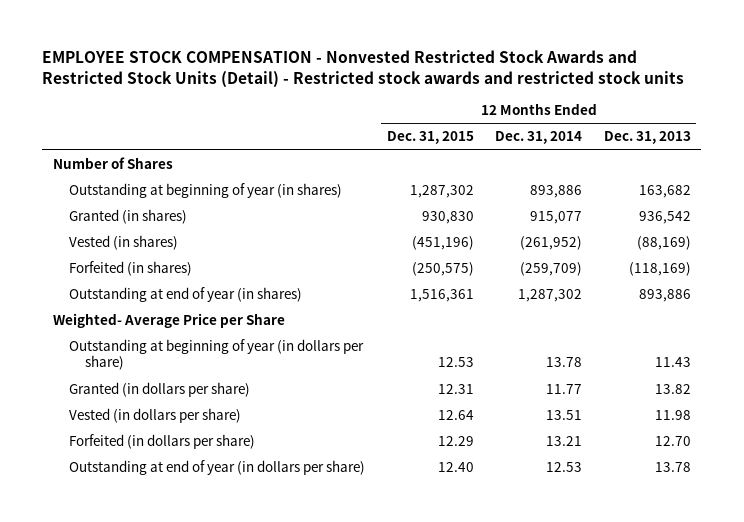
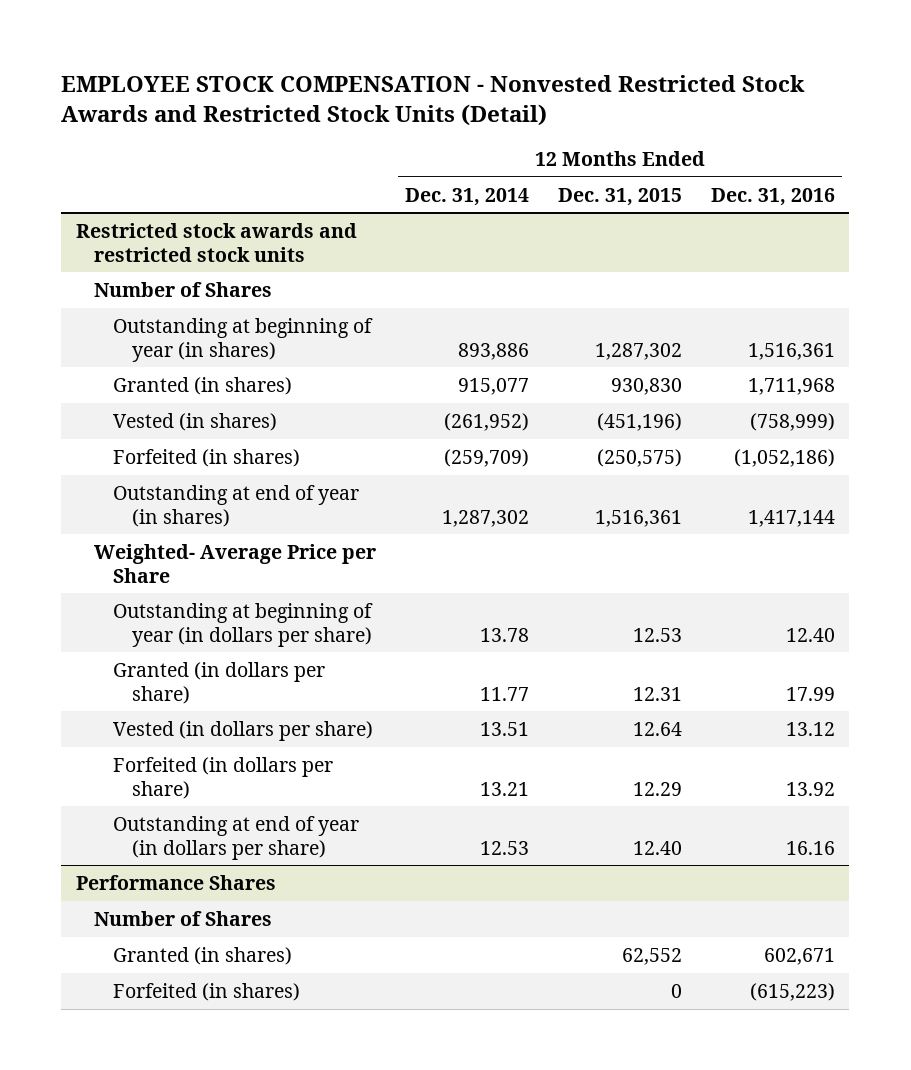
- EMPLOYEE STOCK COMPENSATION - Nonvested Restricted Stock Awards and Restricted Stock Units (Detail) - Restricted stock awards and restricted stock units
+ EMPLOYEE STOCK COMPENSATION - Nonvested Restricted Stock Awards and Restricted Stock Units (Detail)
- | 12 Months Ended Dec. 31, 2015 | 12 Months Ended Dec. 31, 2014 | 12 Months Ended Dec. 31, 2013
+ | 12 Months Ended Dec. 31, 2014 | 12 Months Ended Dec. 31, 2015 | 12 Months Ended Dec. 31, 2016
+ Restricted stock awards and restricted stock units
+ Performance Shares
+ Number of Shares
+ Granted (in shares) | | 62,552 | 602,671
+ Forfeited (in shares) | | 0 | (615,223)

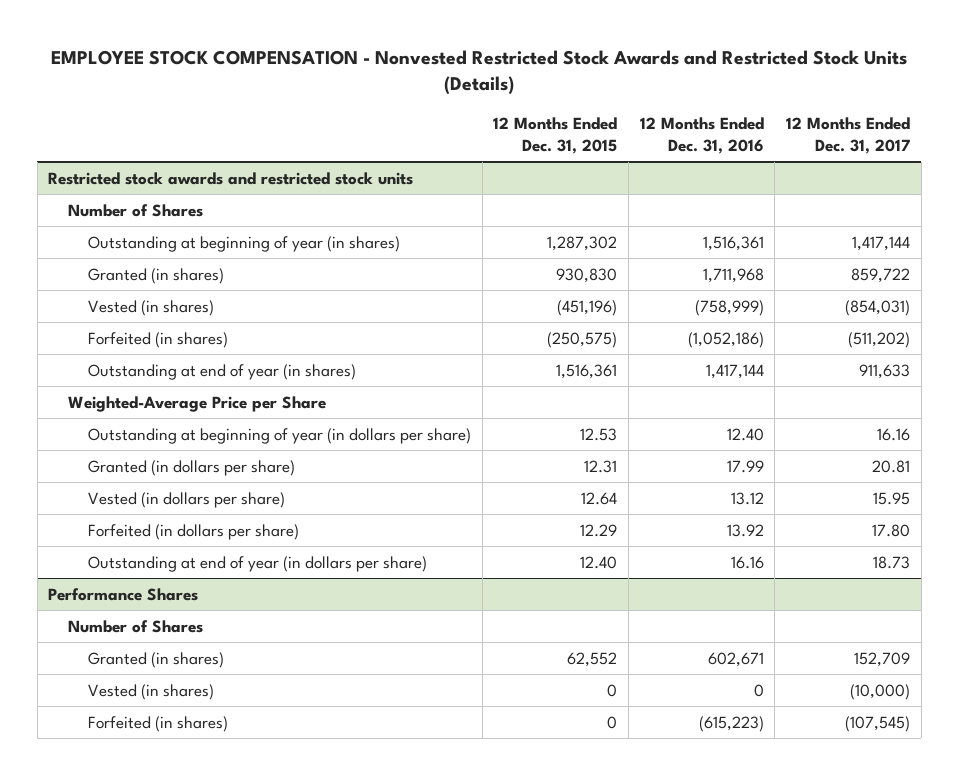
- EMPLOYEE STOCK COMPENSATION - Nonvested Restricted Stock Awards and Restricted Stock Units (Detail)
+ EMPLOYEE STOCK COMPENSATION - Nonvested Restricted Stock Awards and Restricted Stock Units (Details)
- | 12 Months Ended Dec. 31, 2014 | 12 Months Ended Dec. 31, 2015 | 12 Months Ended Dec. 31, 2016
+ | 12 Months Ended Dec. 31, 2015 | 12 Months Ended Dec. 31, 2016 | 12 Months Ended Dec. 31, 2017
@ Restricted stock awards and restricted stock units
- Weighted- Average Price per Share
+ Weighted-Average Price per Share
@ Performance Shares
+ Vested (in shares) | 0 | 0 | (10,000)

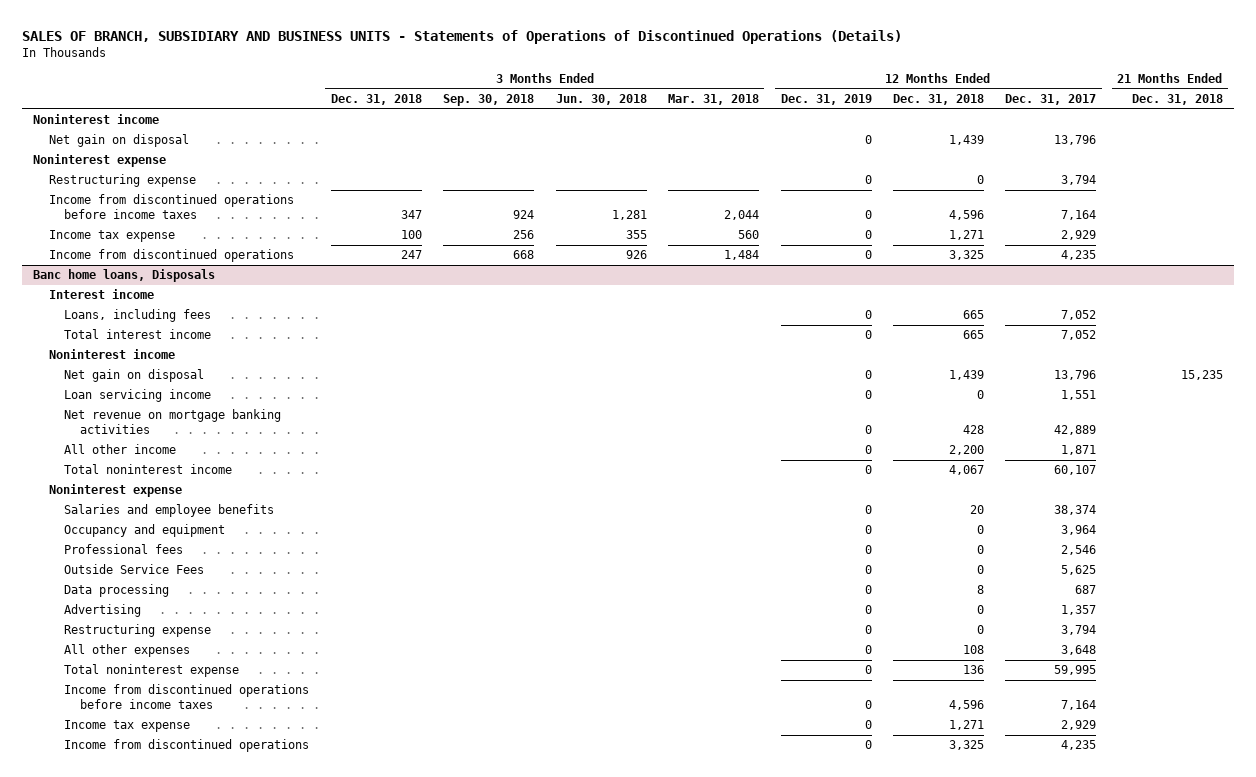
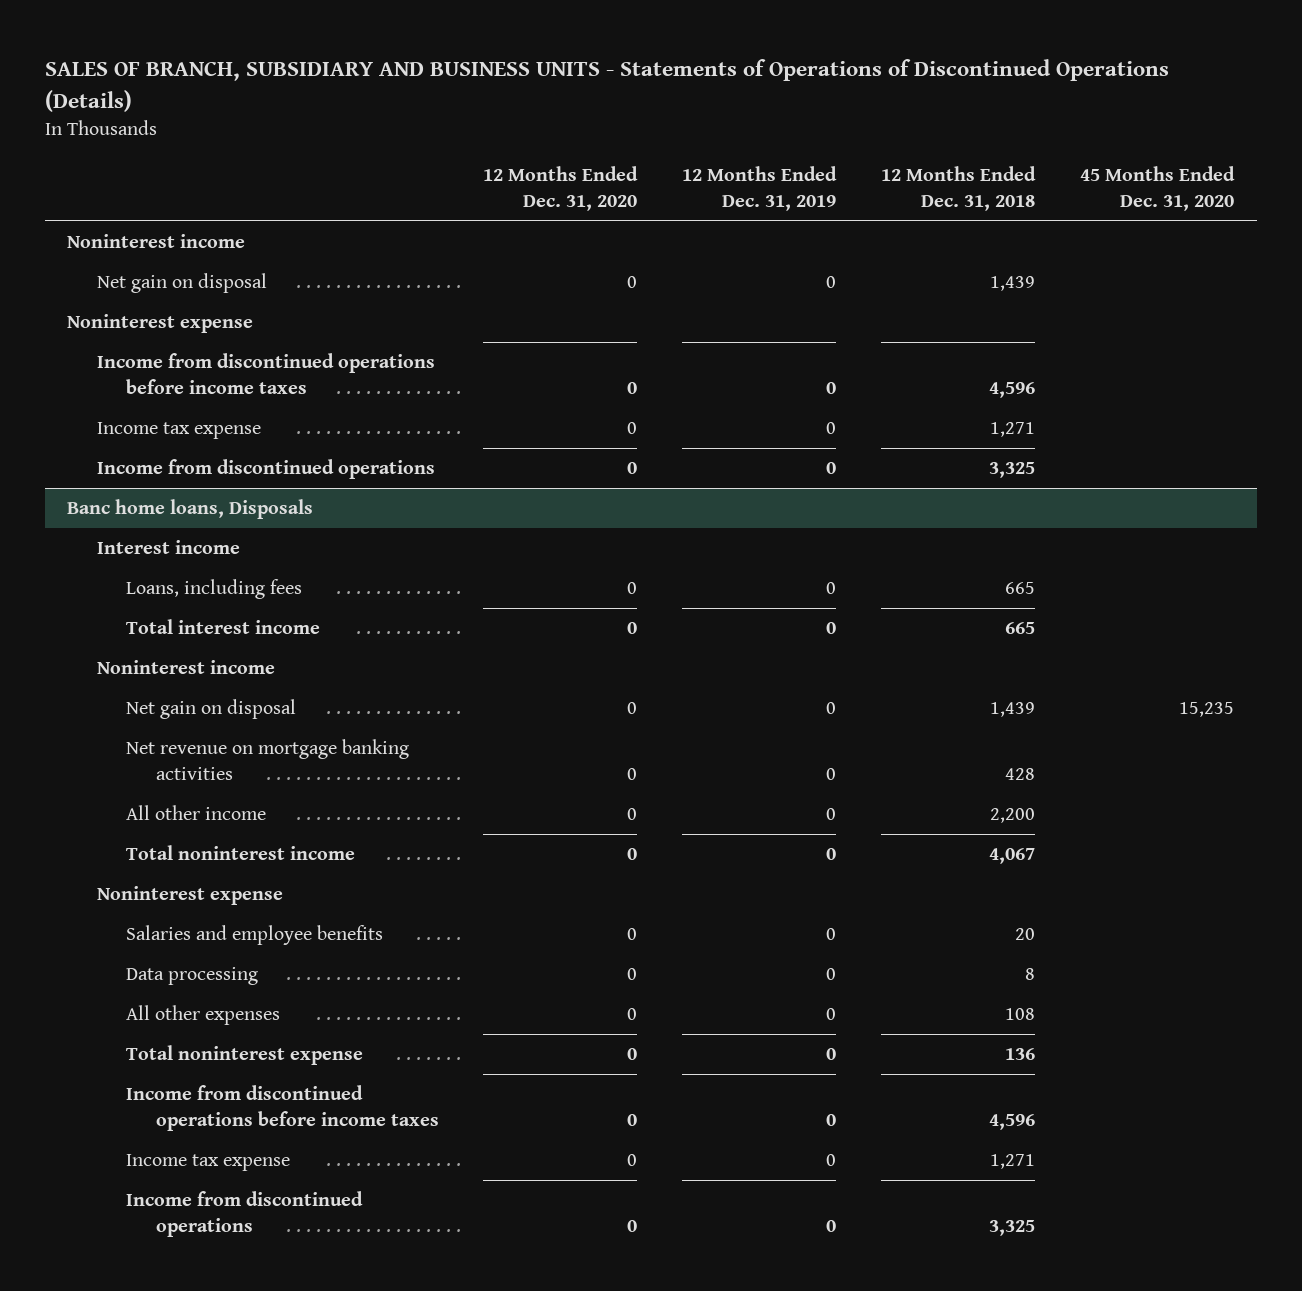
- | 3 Months Ended Dec. 31, 2018 | 3 Months Ended Sep. 30, 2018 | 3 Months Ended Jun. 30, 2018 | 3 Months Ended Mar. 31, 2018 | 12 Months Ended Dec. 31, 2019 | 12 Months Ended Dec. 31, 2018 | 12 Months Ended Dec. 31, 2017 | 21 Months Ended Dec. 31, 2018
+ | 12 Months Ended Dec. 31, 2020 | 12 Months Ended Dec. 31, 2019 | 12 Months Ended Dec. 31, 2018 | 45 Months Ended Dec. 31, 2020
- Restructuring expense | | | | | 0 | 0 | 3,794 |
@ Banc home loans, Disposals
- Loan servicing income | | | | | 0 | 0 | 1,551 |
- Occupancy and equipment | | | | | 0 | 0 | 3,964 |
- Professional fees | | | | | 0 | 0 | 2,546 |
- Outside Service Fees | | | | | 0 | 0 | 5,625 |
- Advertising | | | | | 0 | 0 | 1,357 |
- Restructuring expense | | | | | 0 | 0 | 3,794 |

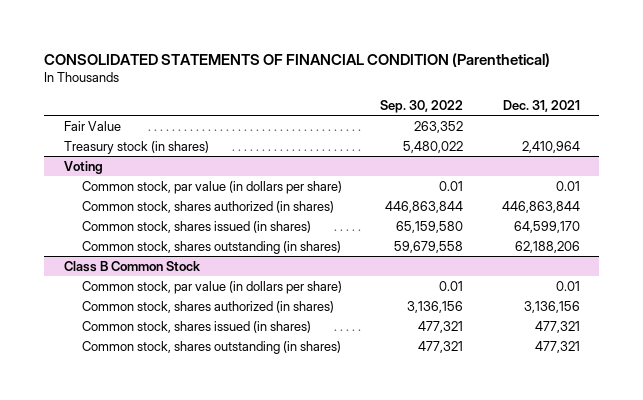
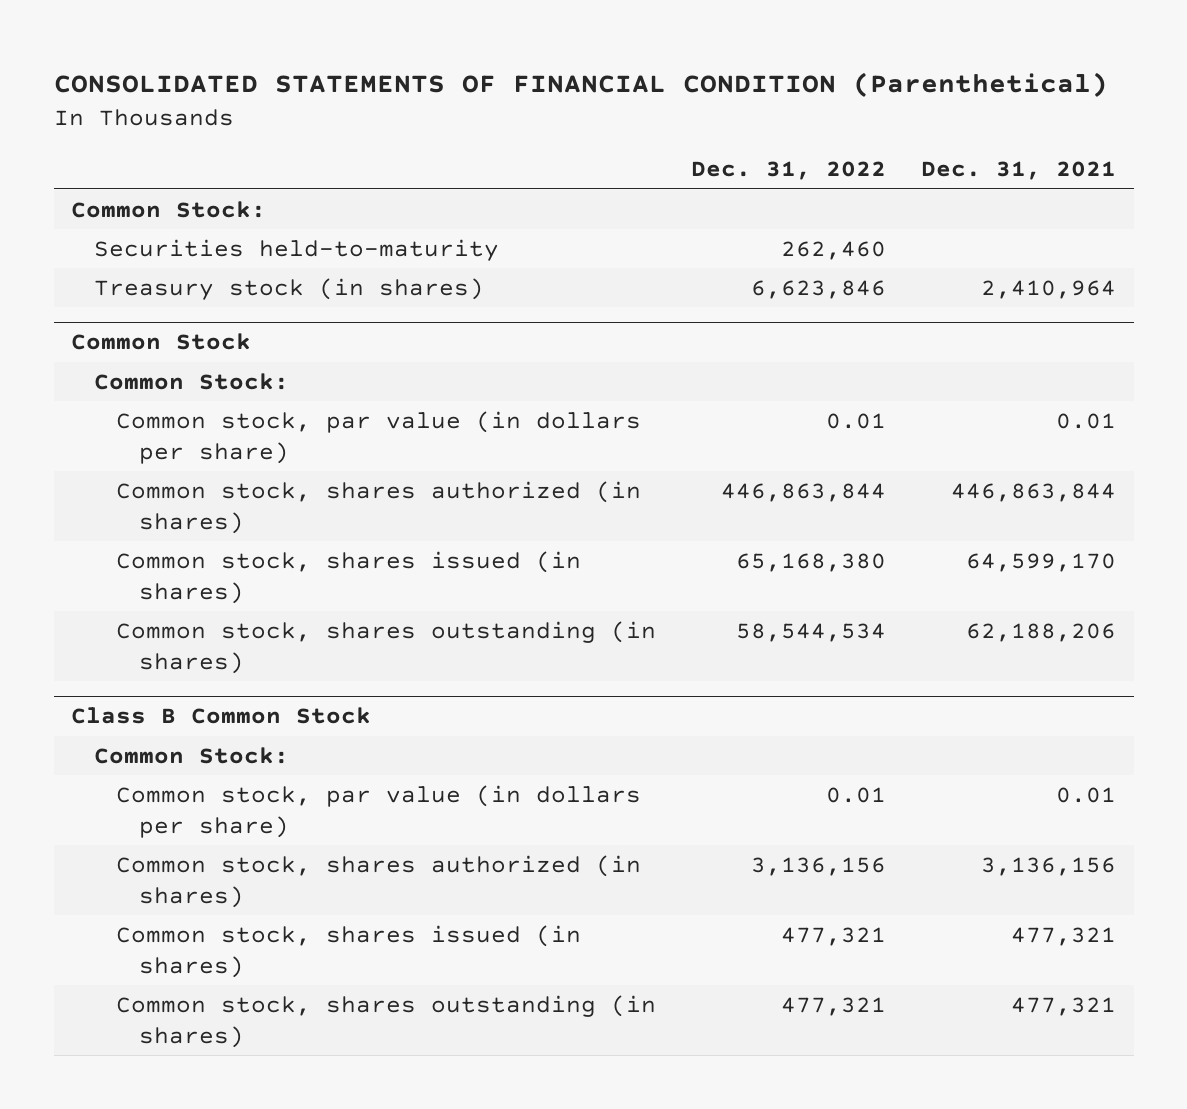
- | Sep. 30, 2022 | Dec. 31, 2021
+ | Dec. 31, 2022 | Dec. 31, 2021
- Fair Value | 263,352 |
+ Common Stock:
+ Securities held-to-maturity | 262,460 |
- Voting
+ Common Stock
+ Common Stock:
@ Class B Common Stock
+ Common Stock:

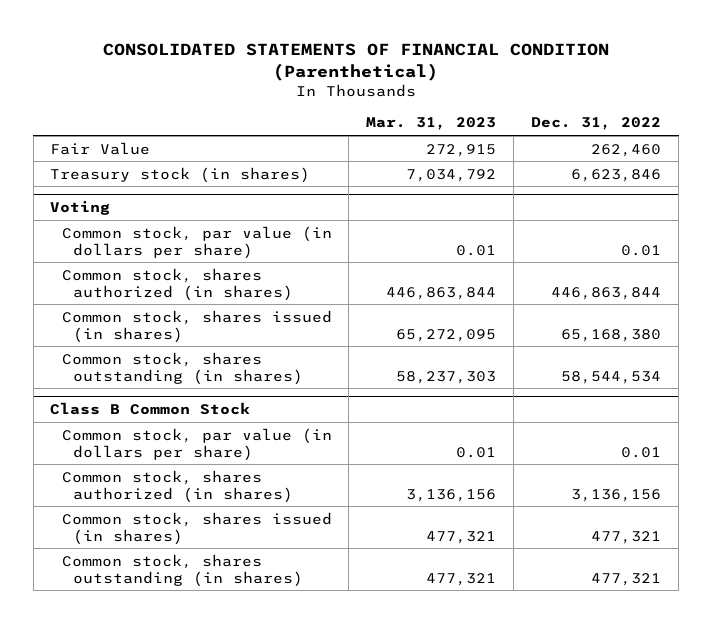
- | Dec. 31, 2022 | Dec. 31, 2021
+ | Mar. 31, 2023 | Dec. 31, 2022
- Common Stock:
- Securities held-to-maturity | 262,460 |
+ Fair Value | 272,915 | 262,460
- Common Stock
- Common Stock:
+ Voting
@ Class B Common Stock
- Common Stock:

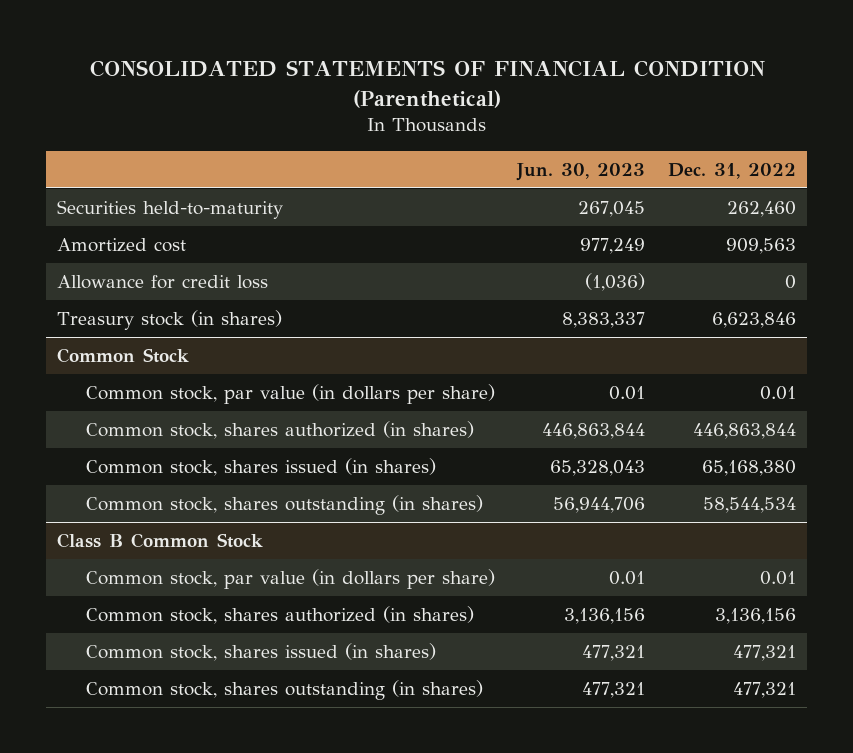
- | Mar. 31, 2023 | Dec. 31, 2022
+ | Jun. 30, 2023 | Dec. 31, 2022
- Fair Value | 272,915 | 262,460
+ Securities held-to-maturity | 267,045 | 262,460
+ Amortized cost | 977,249 | 909,563
+ Allowance for credit loss | (1,036) | 0
- Voting
+ Common Stock

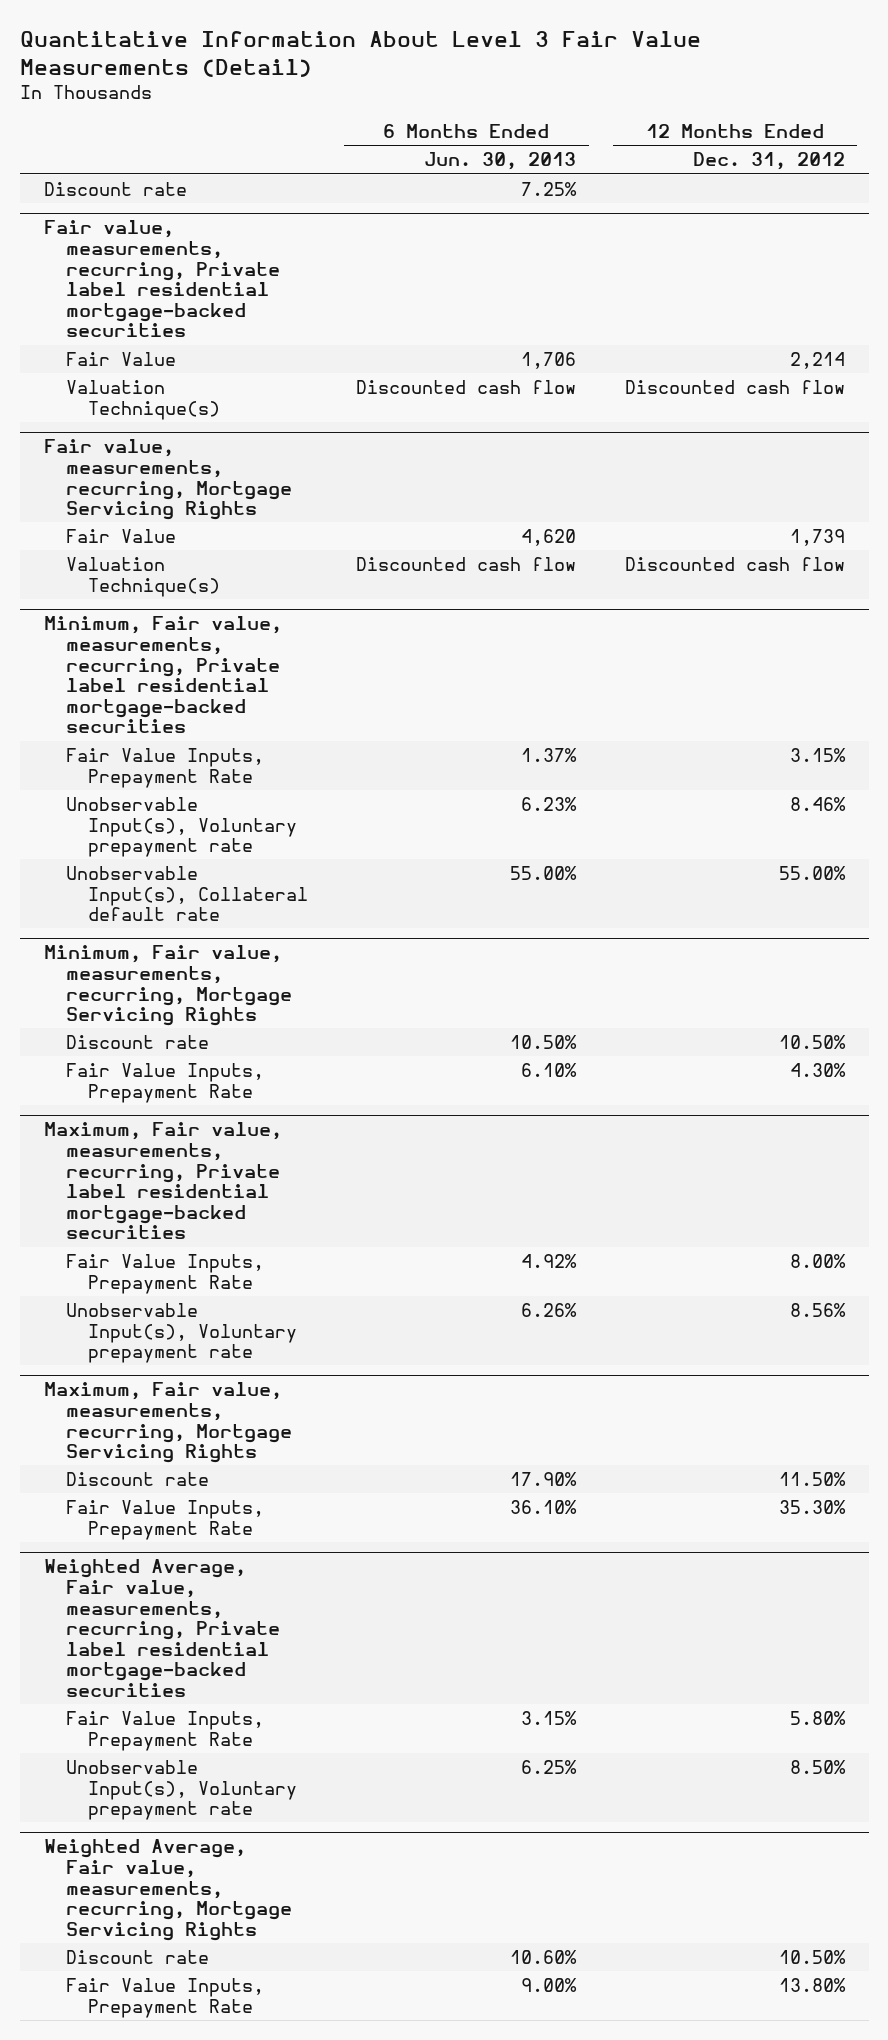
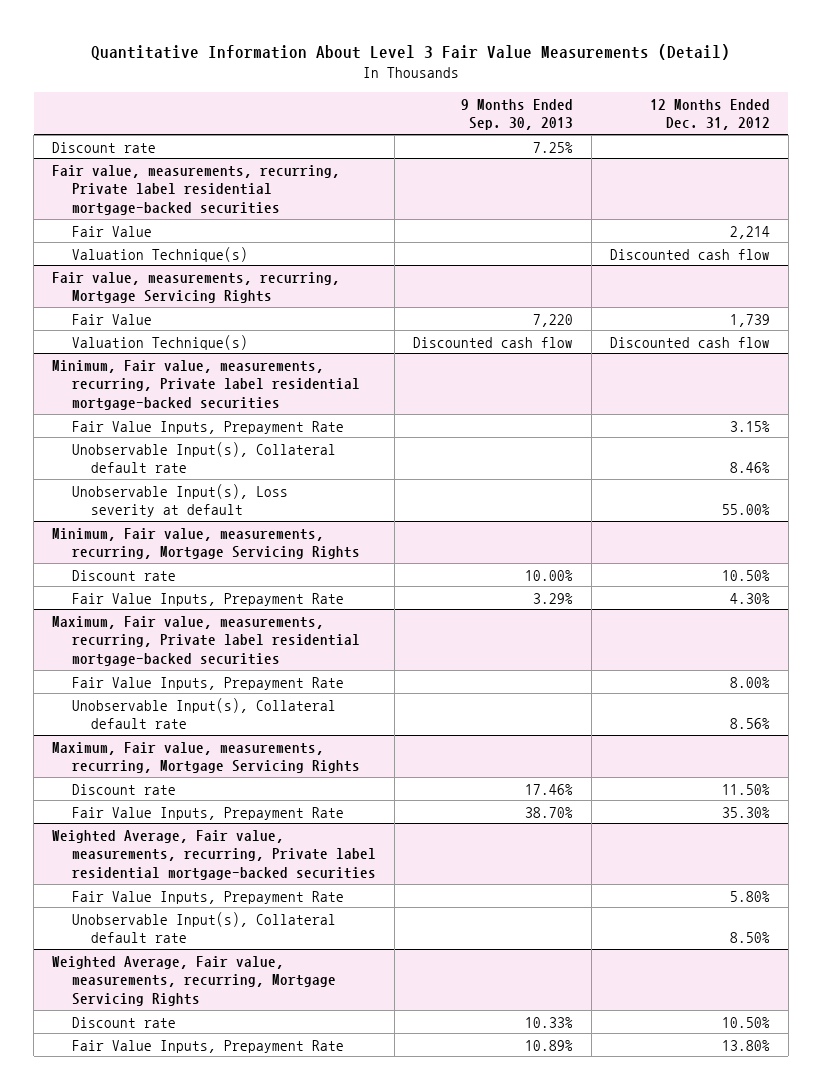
- | 6 Months Ended Jun. 30, 2013 | 12 Months Ended Dec. 31, 2012
+ | 9 Months Ended Sep. 30, 2013 | 12 Months Ended Dec. 31, 2012
@ Minimum, Fair value, measurements, recurring, Private label residential mortgage-backed securities
- Unobservable Input(s), Voluntary prepayment rate | 6.23% | 8.46%
- Unobservable Input(s), Collateral default rate | 55.00% | 55.00%
+ Unobservable Input(s), Collateral default rate | | 8.46%
+ Unobservable Input(s), Loss severity at default | | 55.00%
@ Maximum, Fair value, measurements, recurring, Private label residential mortgage-backed securities
- Unobservable Input(s), Voluntary prepayment rate | 6.26% | 8.56%
+ Unobservable Input(s), Collateral default rate | | 8.56%
@ Weighted Average, Fair value, measurements, recurring, Private label residential mortgage-backed securities
- Unobservable Input(s), Voluntary prepayment rate | 6.25% | 8.50%
+ Unobservable Input(s), Collateral default rate | | 8.50%

